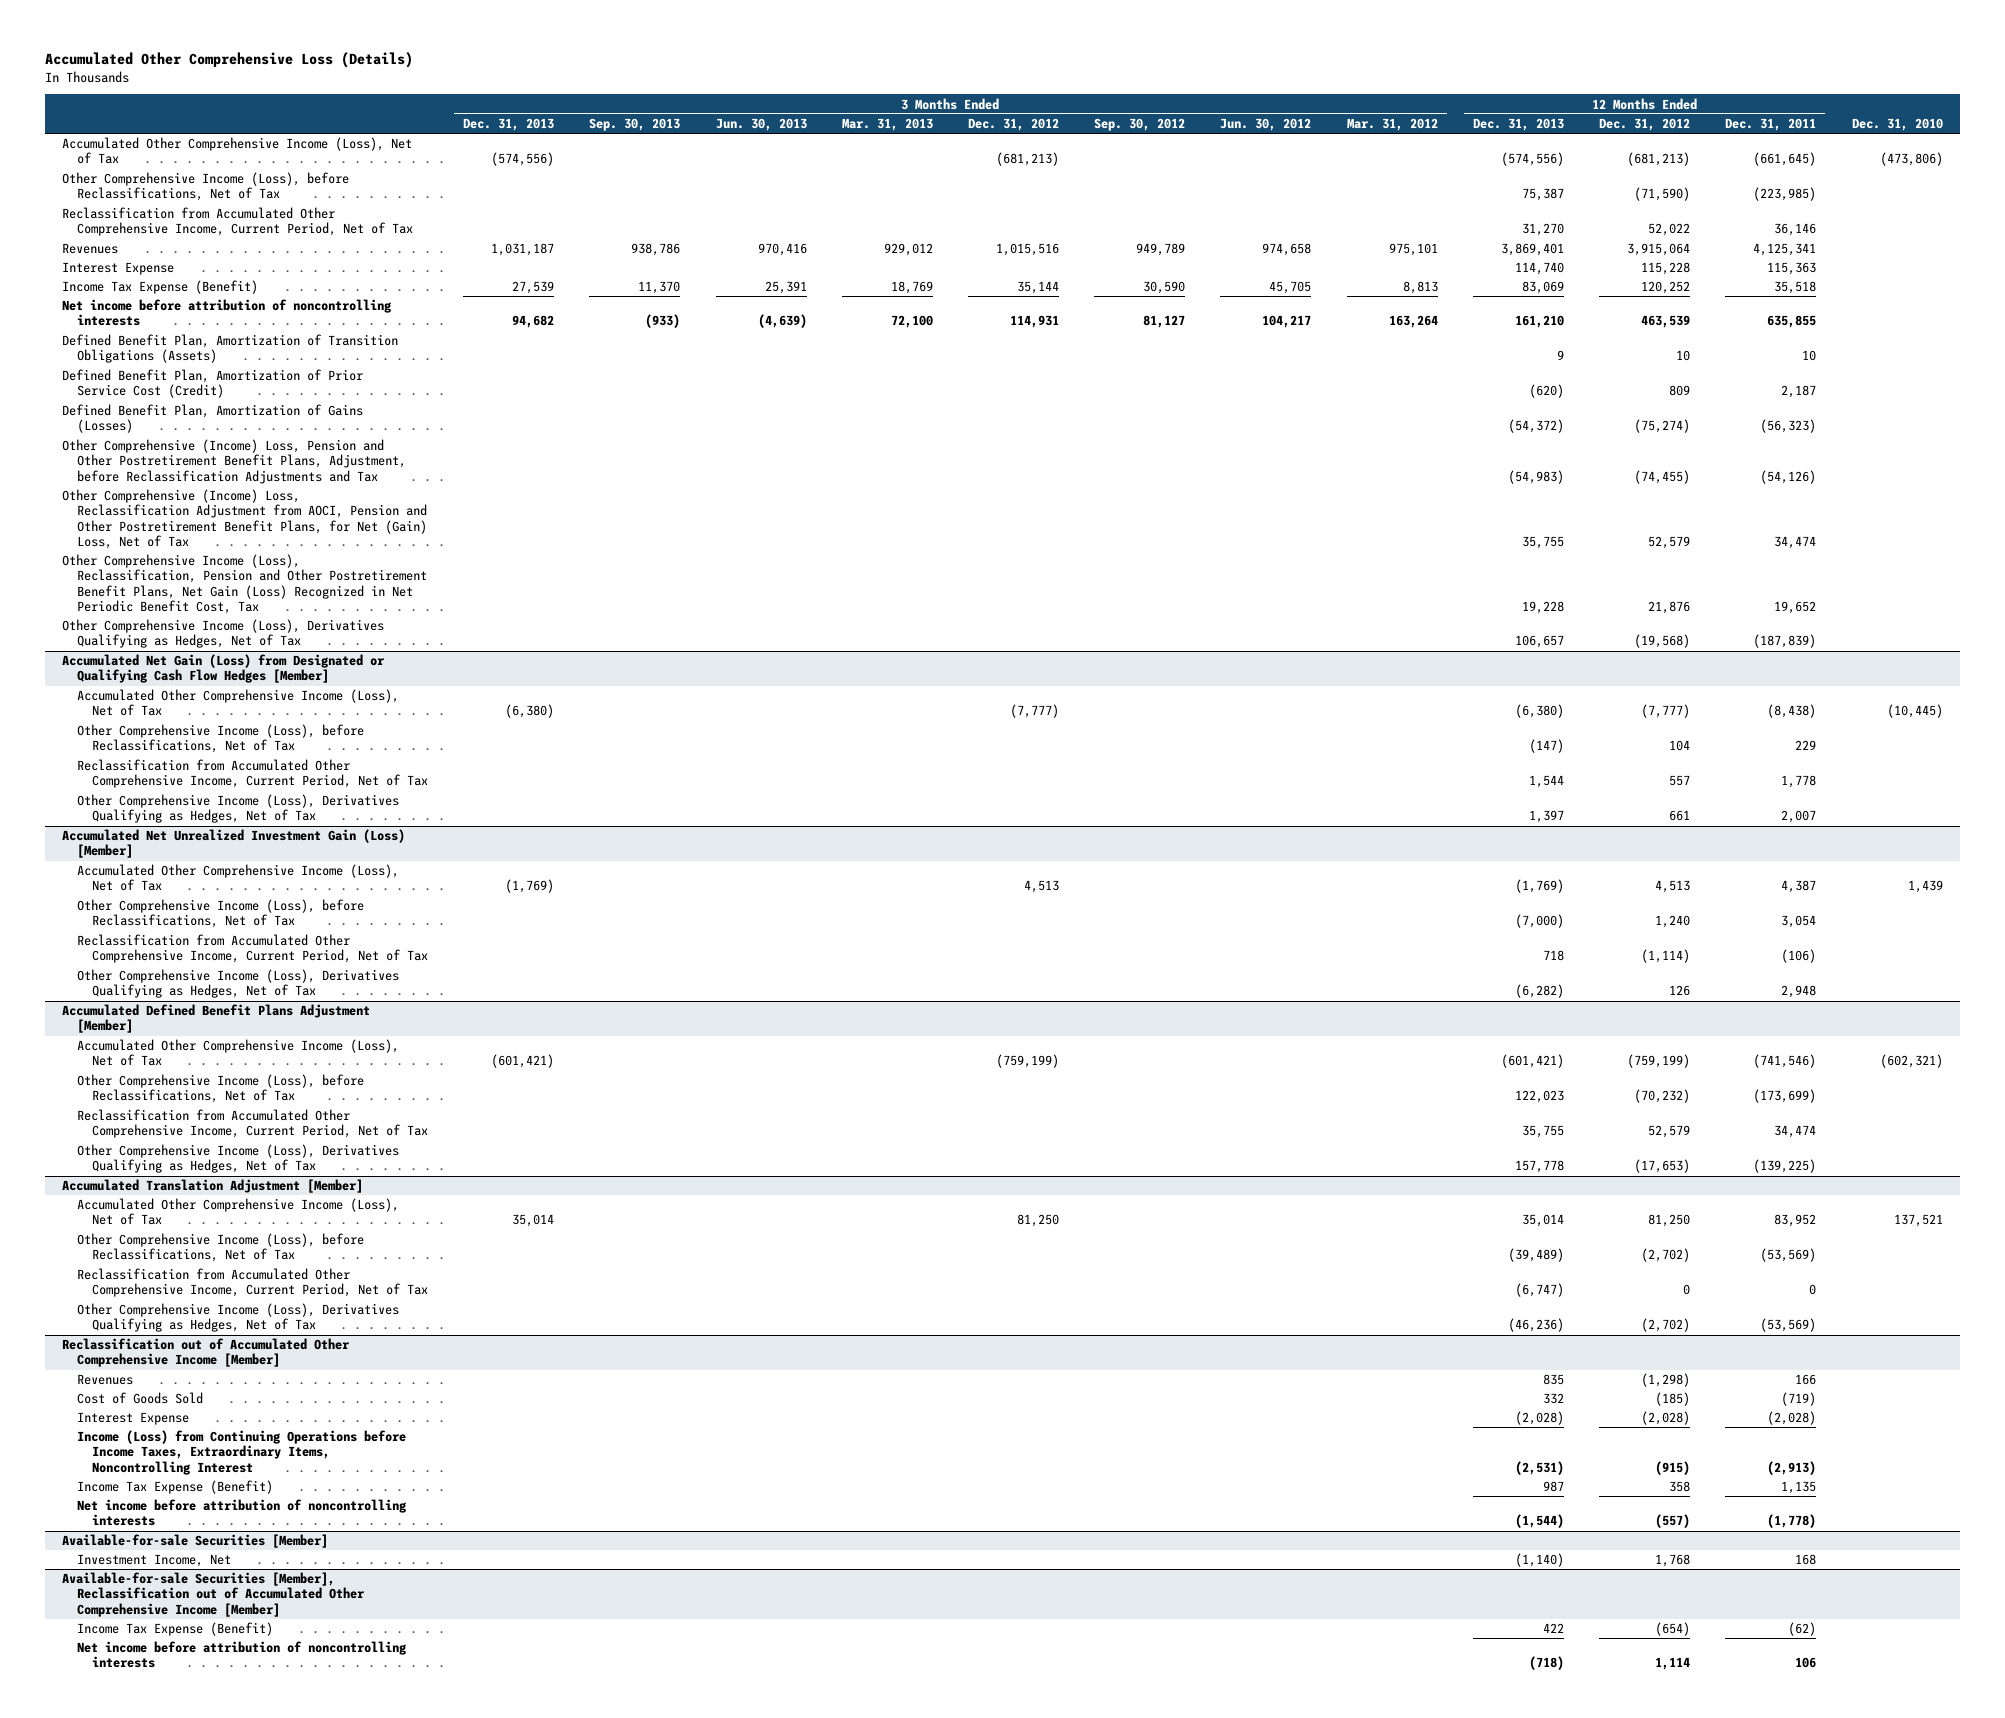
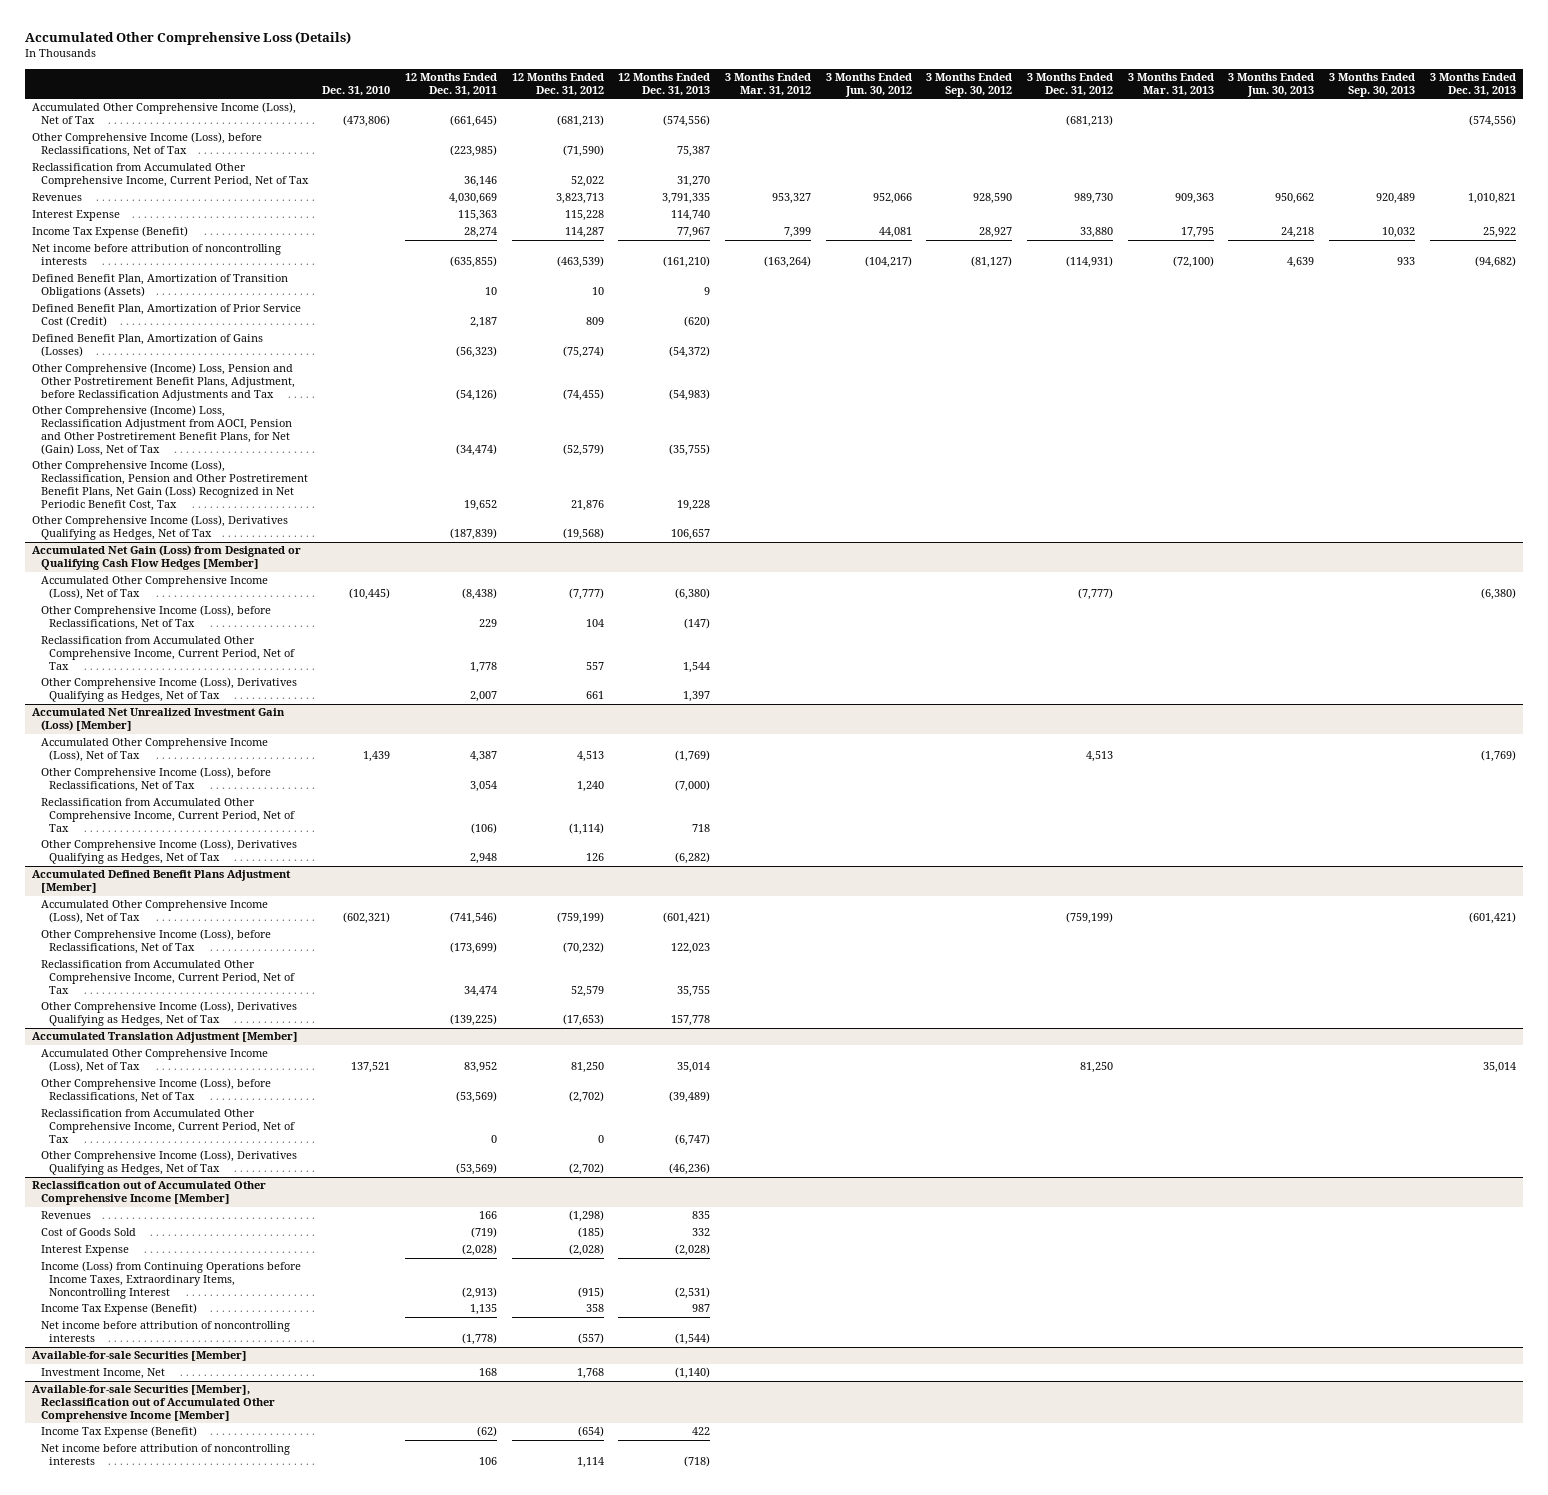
- | 3 Months Ended Dec. 31, 2013 | 3 Months Ended Sep. 30, 2013 | 3 Months Ended Jun. 30, 2013 | 3 Months Ended Mar. 31, 2013 | 3 Months Ended Dec. 31, 2012 | 3 Months Ended Sep. 30, 2012 | 3 Months Ended Jun. 30, 2012 | 3 Months Ended Mar. 31, 2012 | 12 Months Ended Dec. 31, 2013 | 12 Months Ended Dec. 31, 2012 | 12 Months Ended Dec. 31, 2011 | Dec. 31, 2010
+ | Dec. 31, 2010 | 12 Months Ended Dec. 31, 2011 | 12 Months Ended Dec. 31, 2012 | 12 Months Ended Dec. 31, 2013 | 3 Months Ended Mar. 31, 2012 | 3 Months Ended Jun. 30, 2012 | 3 Months Ended Sep. 30, 2012 | 3 Months Ended Dec. 31, 2012 | 3 Months Ended Mar. 31, 2013 | 3 Months Ended Jun. 30, 2013 | 3 Months Ended Sep. 30, 2013 | 3 Months Ended Dec. 31, 2013
- Revenues | 1,031,187 | 938,786 | 970,416 | 929,012 | 1,015,516 | 949,789 | 974,658 | 975,101 | 3,869,401 | 3,915,064 | 4,125,341 |
+ Revenues | | 4,030,669 | 3,823,713 | 3,791,335 | 953,327 | 952,066 | 928,590 | 989,730 | 909,363 | 950,662 | 920,489 | 1,010,821
- Income Tax Expense (Benefit) | 27,539 | 11,370 | 25,391 | 18,769 | 35,144 | 30,590 | 45,705 | 8,813 | 83,069 | 120,252 | 35,518 |
- Net income before attribution of noncontrolling interests | 94,682 | (933) | (4,639) | 72,100 | 114,931 | 81,127 | 104,217 | 163,264 | 161,210 | 463,539 | 635,855 |
+ Income Tax Expense (Benefit) | | 28,274 | 114,287 | 77,967 | 7,399 | 44,081 | 28,927 | 33,880 | 17,795 | 24,218 | 10,032 | 25,922
+ Net income before attribution of noncontrolling interests | | (635,855) | (463,539) | (161,210) | (163,264) | (104,217) | (81,127) | (114,931) | (72,100) | 4,639 | 933 | (94,682)
- Other Comprehensive (Income) Loss, Reclassification Adjustment from AOCI, Pension and Other Postretirement Benefit Plans, for Net (Gain) Loss, Net of Tax | | | | | | | | | 35,755 | 52,579 | 34,474 |
+ Other Comprehensive (Income) Loss, Reclassification Adjustment from AOCI, Pension and Other Postretirement Benefit Plans, for Net (Gain) Loss, Net of Tax | | (34,474) | (52,579) | (35,755) | | | | | | | |

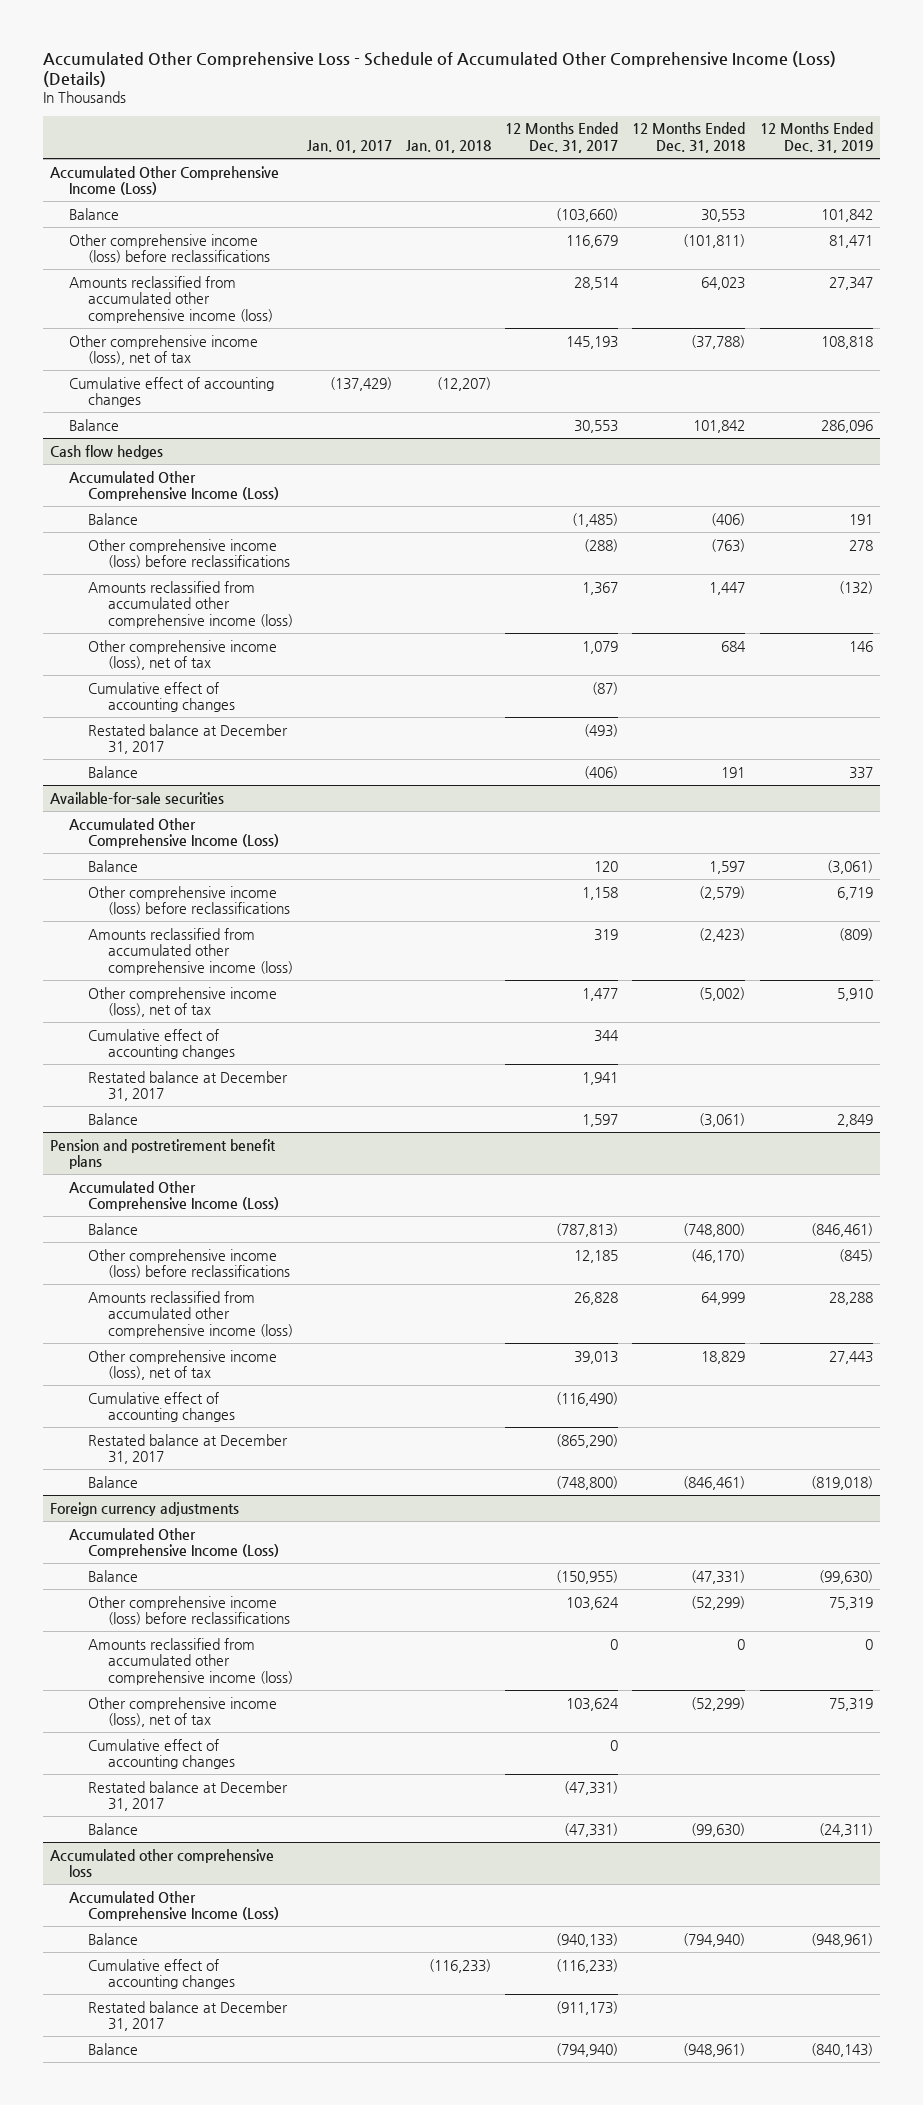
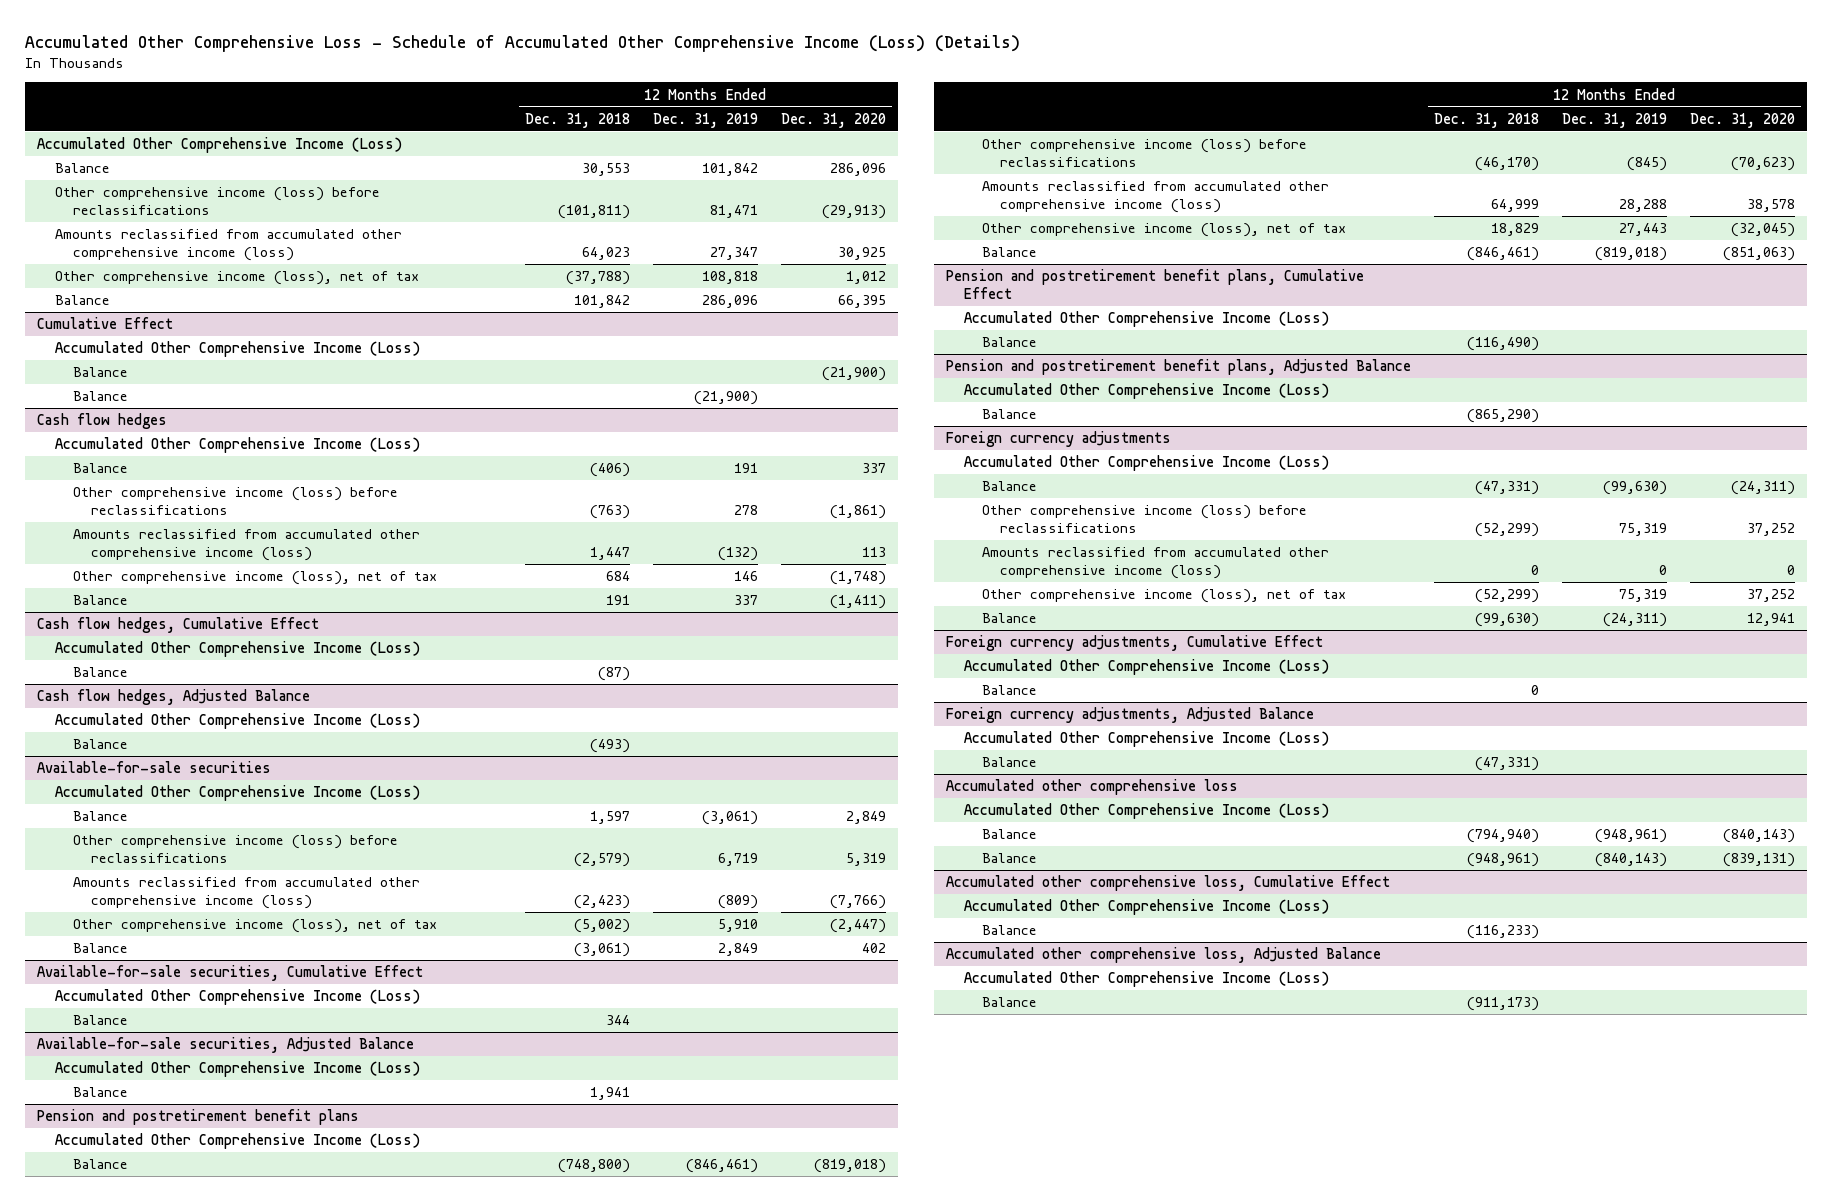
- | Jan. 01, 2017 | Jan. 01, 2018 | 12 Months Ended Dec. 31, 2017 | 12 Months Ended Dec. 31, 2018 | 12 Months Ended Dec. 31, 2019
+ | 12 Months Ended Dec. 31, 2018 | 12 Months Ended Dec. 31, 2019 | 12 Months Ended Dec. 31, 2020
- Cumulative effect of accounting changes | (137,429) | (12,207) | | |
+ Cumulative Effect
+ Accumulated Other Comprehensive Income (Loss)
+ Balance | | | (21,900)
+ Balance | | (21,900) |
@ Cash flow hedges
- Cumulative effect of accounting changes | | | (87) | |
- Restated balance at December 31, 2017 | | | (493) | |
+ Cash flow hedges, Cumulative Effect
+ Accumulated Other Comprehensive Income (Loss)
+ Balance | (87) | |
+ Cash flow hedges, Adjusted Balance
+ Accumulated Other Comprehensive Income (Loss)
+ Balance | (493) | |
@ Available-for-sale securities
- Cumulative effect of accounting changes | | | 344 | |
- Restated balance at December 31, 2017 | | | 1,941 | |
+ Available-for-sale securities, Cumulative Effect
+ Accumulated Other Comprehensive Income (Loss)
+ Balance | 344 | |
+ Available-for-sale securities, Adjusted Balance
+ Accumulated Other Comprehensive Income (Loss)
+ Balance | 1,941 | |
@ Pension and postretirement benefit plans
- Cumulative effect of accounting changes | | | (116,490) | |
- Restated balance at December 31, 2017 | | | (865,290) | |
+ Pension and postretirement benefit plans, Cumulative Effect
+ Accumulated Other Comprehensive Income (Loss)
+ Balance | (116,490) | |
+ Pension and postretirement benefit plans, Adjusted Balance
+ Accumulated Other Comprehensive Income (Loss)
+ Balance | (865,290) | |
@ Foreign currency adjustments
- Cumulative effect of accounting changes | | | 0 | |
- Restated balance at December 31, 2017 | | | (47,331) | |
+ Foreign currency adjustments, Cumulative Effect
+ Accumulated Other Comprehensive Income (Loss)
+ Balance | 0 | |
+ Foreign currency adjustments, Adjusted Balance
+ Accumulated Other Comprehensive Income (Loss)
+ Balance | (47,331) | |
@ Accumulated other comprehensive loss
- Cumulative effect of accounting changes | | (116,233) | (116,233) | |
- Restated balance at December 31, 2017 | | | (911,173) | |
+ Accumulated other comprehensive loss, Cumulative Effect
+ Accumulated Other Comprehensive Income (Loss)
+ Balance | (116,233) | |
+ Accumulated other comprehensive loss, Adjusted Balance
+ Accumulated Other Comprehensive Income (Loss)
+ Balance | (911,173) | |

